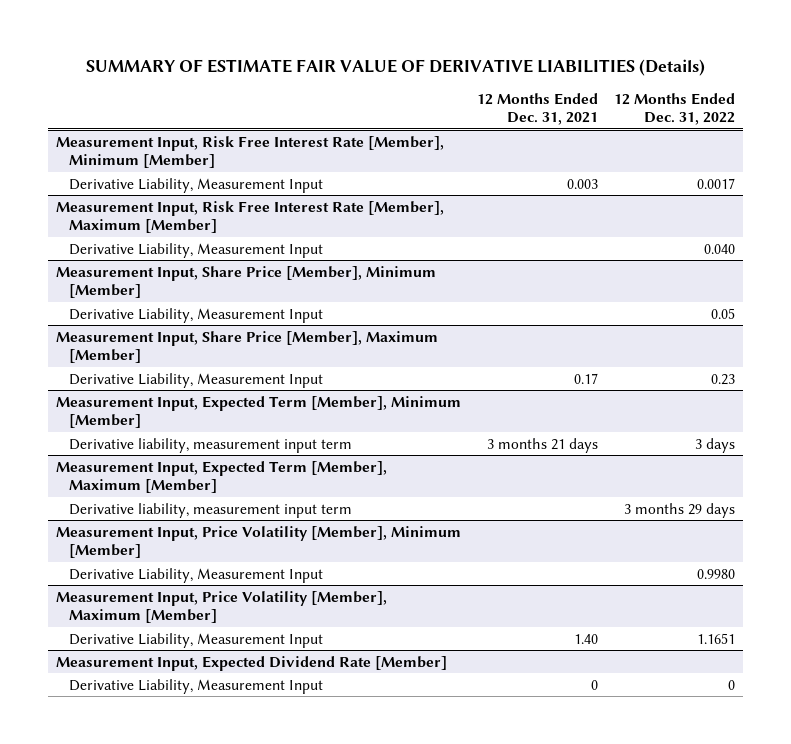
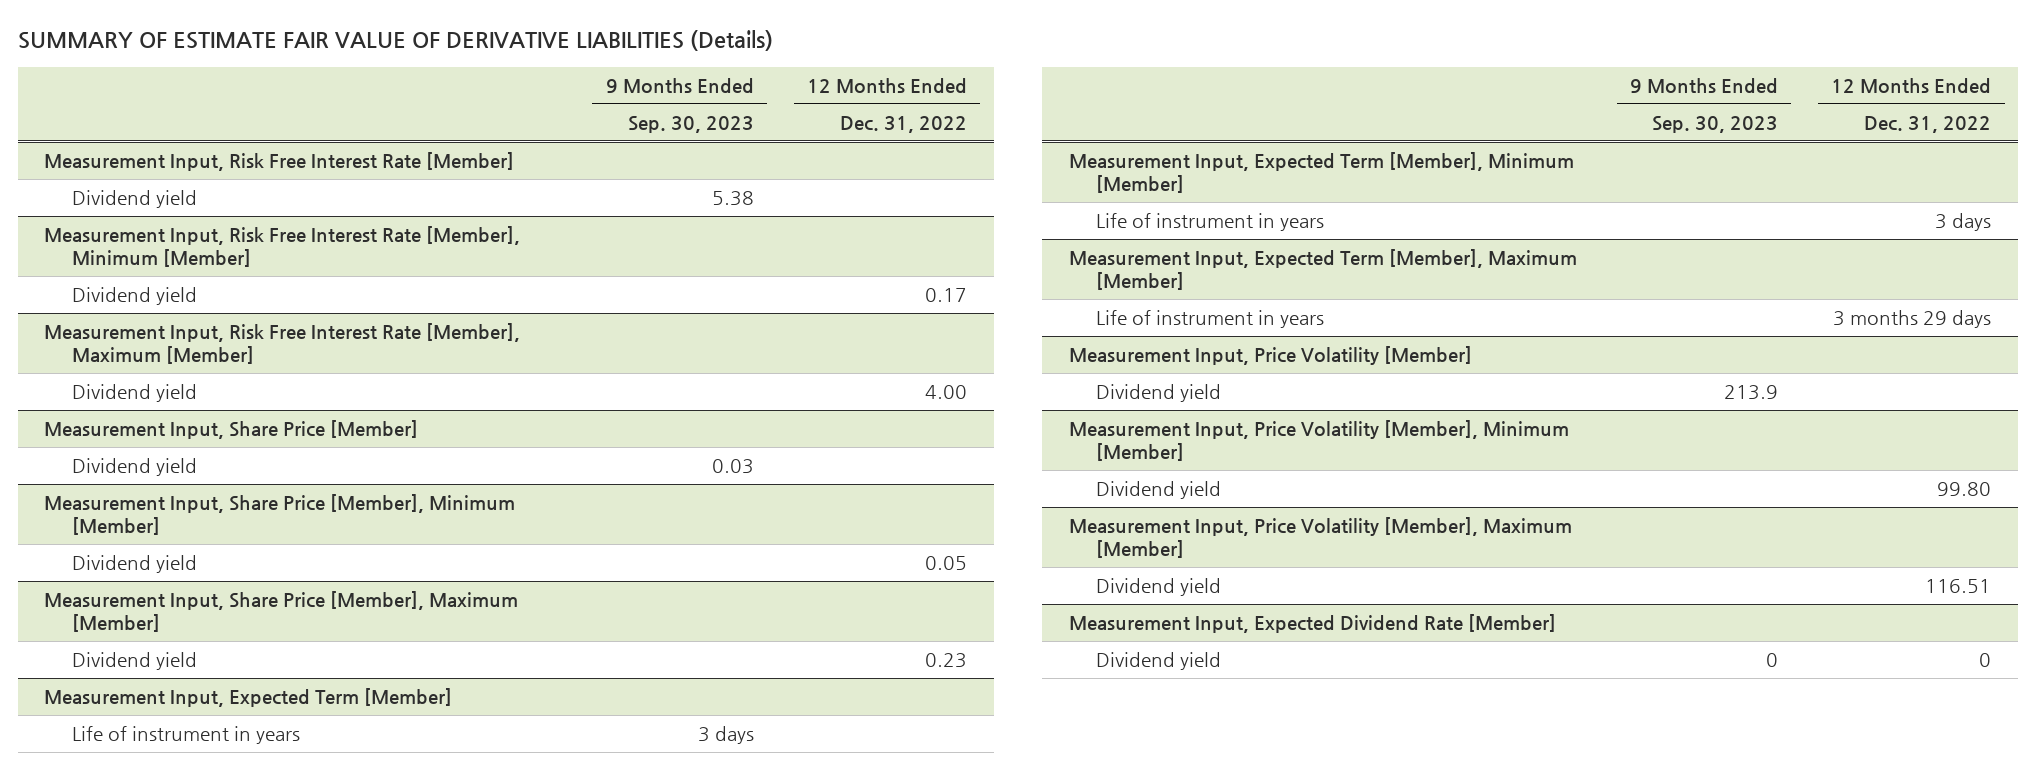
- | 12 Months Ended Dec. 31, 2021 | 12 Months Ended Dec. 31, 2022
+ | 9 Months Ended Sep. 30, 2023 | 12 Months Ended Dec. 31, 2022
+ Measurement Input, Risk Free Interest Rate [Member]
+ Dividend yield | 5.38 |
@ Measurement Input, Risk Free Interest Rate [Member], Minimum [Member]
- Derivative Liability, Measurement Input | 0.003 | 0.0017
+ Dividend yield | | 0.17
@ Measurement Input, Risk Free Interest Rate [Member], Maximum [Member]
- Derivative Liability, Measurement Input | | 0.040
+ Dividend yield | | 4.00
+ Measurement Input, Share Price [Member]
+ Dividend yield | 0.03 |
@ Measurement Input, Share Price [Member], Minimum [Member]
- Derivative Liability, Measurement Input | | 0.05
+ Dividend yield | | 0.05
@ Measurement Input, Share Price [Member], Maximum [Member]
- Derivative Liability, Measurement Input | 0.17 | 0.23
+ Dividend yield | | 0.23
+ Measurement Input, Expected Term [Member]
+ Life of instrument in years | 3 days |
@ Measurement Input, Expected Term [Member], Minimum [Member]
- Derivative liability, measurement input term | 3 months 21 days | 3 days
+ Life of instrument in years | | 3 days
@ Measurement Input, Expected Term [Member], Maximum [Member]
- Derivative liability, measurement input term | | 3 months 29 days
+ Life of instrument in years | | 3 months 29 days
+ Measurement Input, Price Volatility [Member]
+ Dividend yield | 213.9 |
@ Measurement Input, Price Volatility [Member], Minimum [Member]
- Derivative Liability, Measurement Input | | 0.9980
+ Dividend yield | | 99.80
@ Measurement Input, Price Volatility [Member], Maximum [Member]
- Derivative Liability, Measurement Input | 1.40 | 1.1651
+ Dividend yield | | 116.51
@ Measurement Input, Expected Dividend Rate [Member]
- Derivative Liability, Measurement Input | 0 | 0
+ Dividend yield | 0 | 0

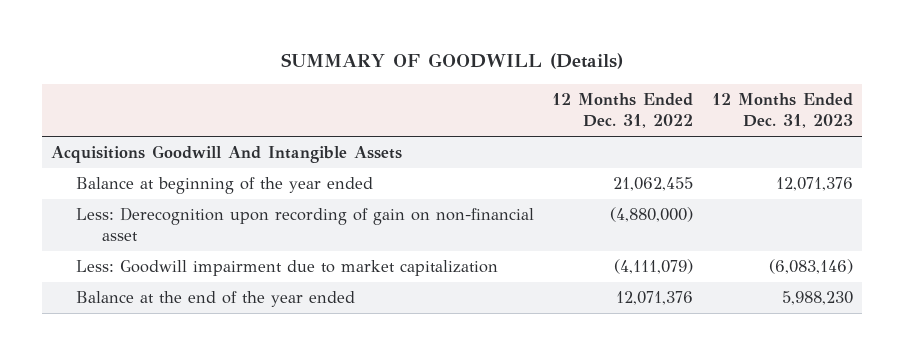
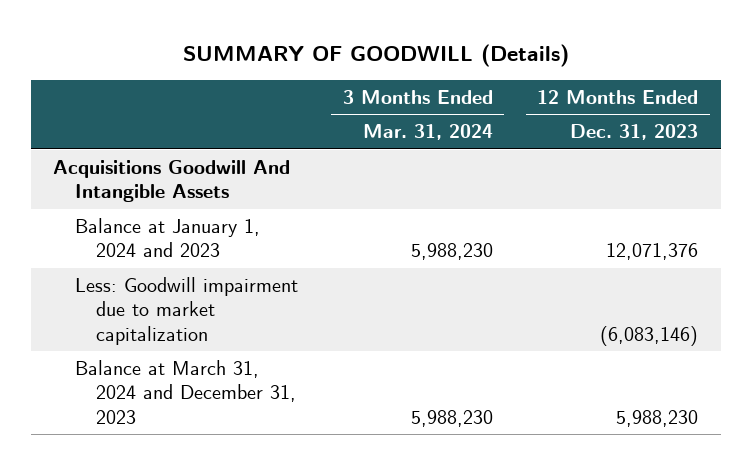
- | 12 Months Ended Dec. 31, 2022 | 12 Months Ended Dec. 31, 2023
+ | 3 Months Ended Mar. 31, 2024 | 12 Months Ended Dec. 31, 2023
- Balance at beginning of the year ended | 21,062,455 | 12,071,376
- Less: Derecognition upon recording of gain on non-financial asset | (4,880,000) |
+ Balance at January 1, 2024 and 2023 | 5,988,230 | 12,071,376
- Balance at the end of the year ended | 12,071,376 | 5,988,230
+ Balance at March 31, 2024 and December 31, 2023 | 5,988,230 | 5,988,230

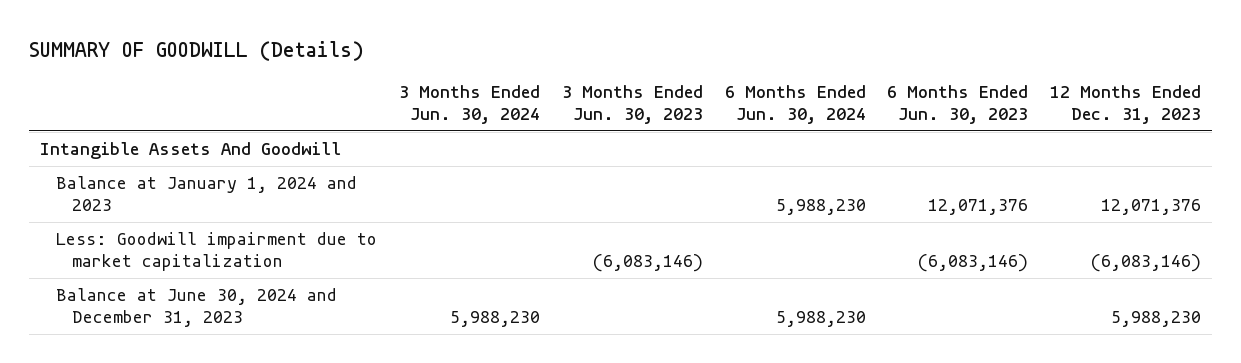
- | 3 Months Ended Mar. 31, 2024 | 12 Months Ended Dec. 31, 2023
+ | 3 Months Ended Jun. 30, 2024 | 3 Months Ended Jun. 30, 2023 | 6 Months Ended Jun. 30, 2024 | 6 Months Ended Jun. 30, 2023 | 12 Months Ended Dec. 31, 2023
- Acquisitions Goodwill And Intangible Assets
+ Intangible Assets And Goodwill
- Balance at March 31, 2024 and December 31, 2023 | 5,988,230 | 5,988,230
+ Balance at June 30, 2024 and December 31, 2023 | 5,988,230 | | 5,988,230 | | 5,988,230

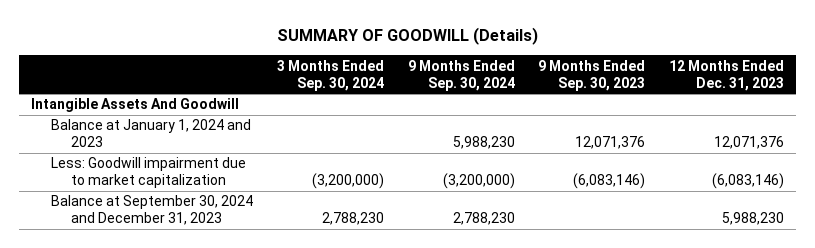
- | 3 Months Ended Jun. 30, 2024 | 3 Months Ended Jun. 30, 2023 | 6 Months Ended Jun. 30, 2024 | 6 Months Ended Jun. 30, 2023 | 12 Months Ended Dec. 31, 2023
+ | 3 Months Ended Sep. 30, 2024 | 9 Months Ended Sep. 30, 2024 | 9 Months Ended Sep. 30, 2023 | 12 Months Ended Dec. 31, 2023
- Balance at June 30, 2024 and December 31, 2023 | 5,988,230 | | 5,988,230 | | 5,988,230
+ Balance at September 30, 2024 and December 31, 2023 | 2,788,230 | 2,788,230 | | 5,988,230

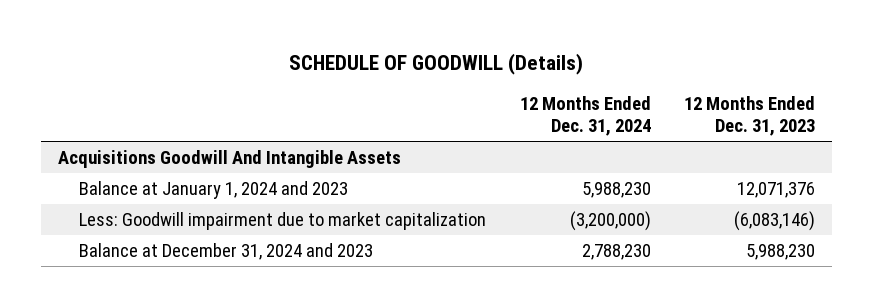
- SUMMARY OF GOODWILL (Details)
+ SCHEDULE OF GOODWILL (Details)
- | 3 Months Ended Sep. 30, 2024 | 9 Months Ended Sep. 30, 2024 | 9 Months Ended Sep. 30, 2023 | 12 Months Ended Dec. 31, 2023
+ | 12 Months Ended Dec. 31, 2024 | 12 Months Ended Dec. 31, 2023
- Intangible Assets And Goodwill
+ Acquisitions Goodwill And Intangible Assets
- Balance at September 30, 2024 and December 31, 2023 | 2,788,230 | 2,788,230 | | 5,988,230
+ Balance at December 31, 2024 and 2023 | 2,788,230 | 5,988,230

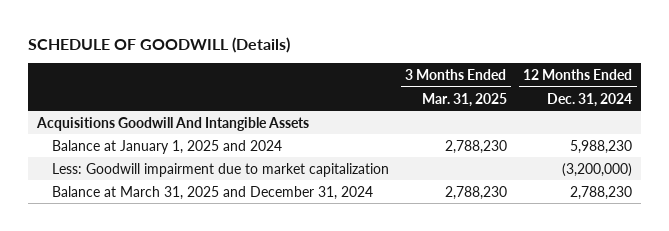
- | 12 Months Ended Dec. 31, 2024 | 12 Months Ended Dec. 31, 2023
+ | 3 Months Ended Mar. 31, 2025 | 12 Months Ended Dec. 31, 2024
- Balance at January 1, 2024 and 2023 | 5,988,230 | 12,071,376
+ Balance at January 1, 2025 and 2024 | 2,788,230 | 5,988,230
- Balance at December 31, 2024 and 2023 | 2,788,230 | 5,988,230
+ Balance at March 31, 2025 and December 31, 2024 | 2,788,230 | 2,788,230

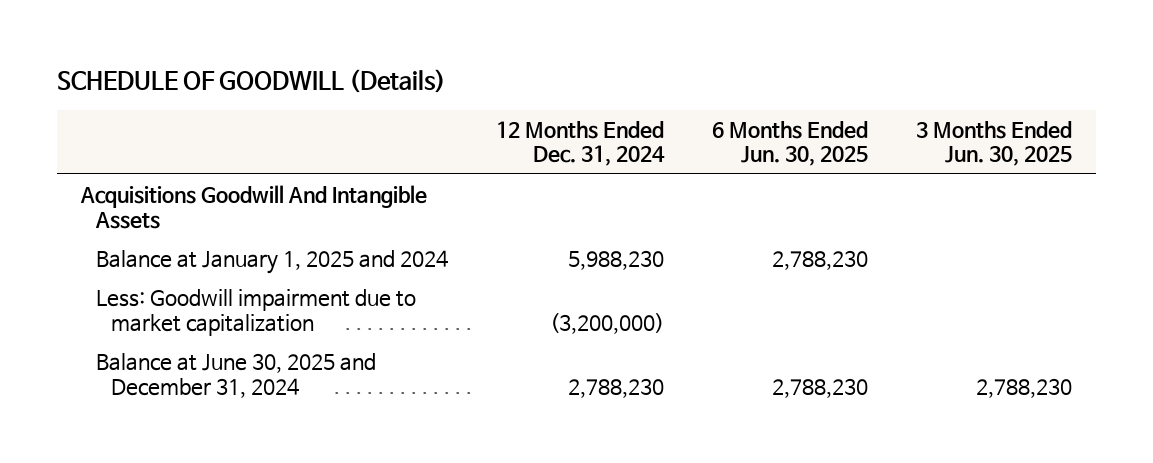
- | 3 Months Ended Mar. 31, 2025 | 12 Months Ended Dec. 31, 2024
+ | 12 Months Ended Dec. 31, 2024 | 6 Months Ended Jun. 30, 2025 | 3 Months Ended Jun. 30, 2025
- Balance at March 31, 2025 and December 31, 2024 | 2,788,230 | 2,788,230
+ Balance at June 30, 2025 and December 31, 2024 | 2,788,230 | 2,788,230 | 2,788,230

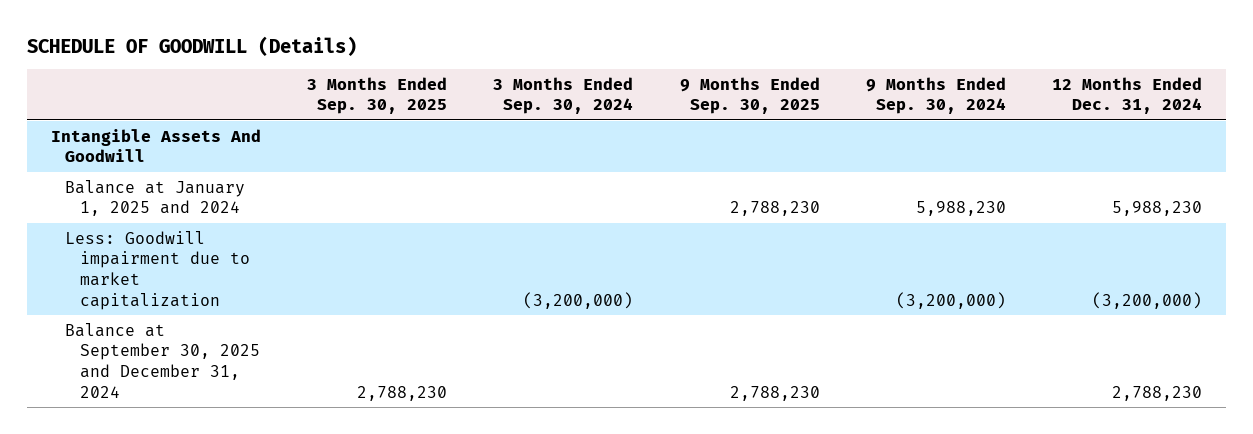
- | 12 Months Ended Dec. 31, 2024 | 6 Months Ended Jun. 30, 2025 | 3 Months Ended Jun. 30, 2025
+ | 3 Months Ended Sep. 30, 2025 | 3 Months Ended Sep. 30, 2024 | 9 Months Ended Sep. 30, 2025 | 9 Months Ended Sep. 30, 2024 | 12 Months Ended Dec. 31, 2024
- Acquisitions Goodwill And Intangible Assets
+ Intangible Assets And Goodwill
- Balance at June 30, 2025 and December 31, 2024 | 2,788,230 | 2,788,230 | 2,788,230
+ Balance at September 30, 2025 and December 31, 2024 | 2,788,230 | | 2,788,230 | | 2,788,230

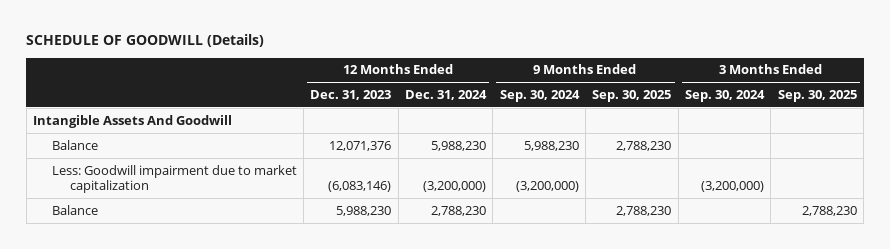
- | 3 Months Ended Sep. 30, 2025 | 3 Months Ended Sep. 30, 2024 | 9 Months Ended Sep. 30, 2025 | 9 Months Ended Sep. 30, 2024 | 12 Months Ended Dec. 31, 2024
+ | 12 Months Ended Dec. 31, 2023 | 12 Months Ended Dec. 31, 2024 | 9 Months Ended Sep. 30, 2024 | 9 Months Ended Sep. 30, 2025 | 3 Months Ended Sep. 30, 2024 | 3 Months Ended Sep. 30, 2025
- Balance at January 1, 2025 and 2024 | | | 2,788,230 | 5,988,230 | 5,988,230
+ Balance | 12,071,376 | 5,988,230 | 5,988,230 | 2,788,230 | |
- Balance at September 30, 2025 and December 31, 2024 | 2,788,230 | | 2,788,230 | | 2,788,230
+ Balance | 5,988,230 | 2,788,230 | | 2,788,230 | | 2,788,230

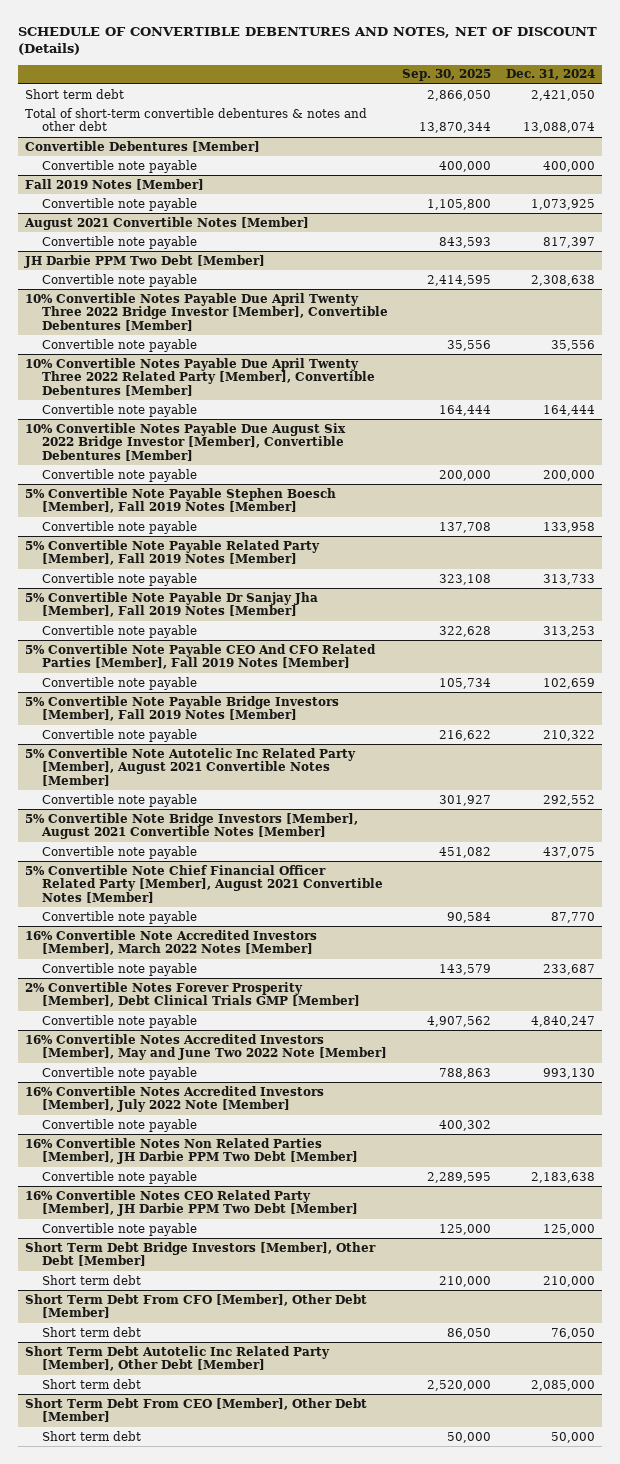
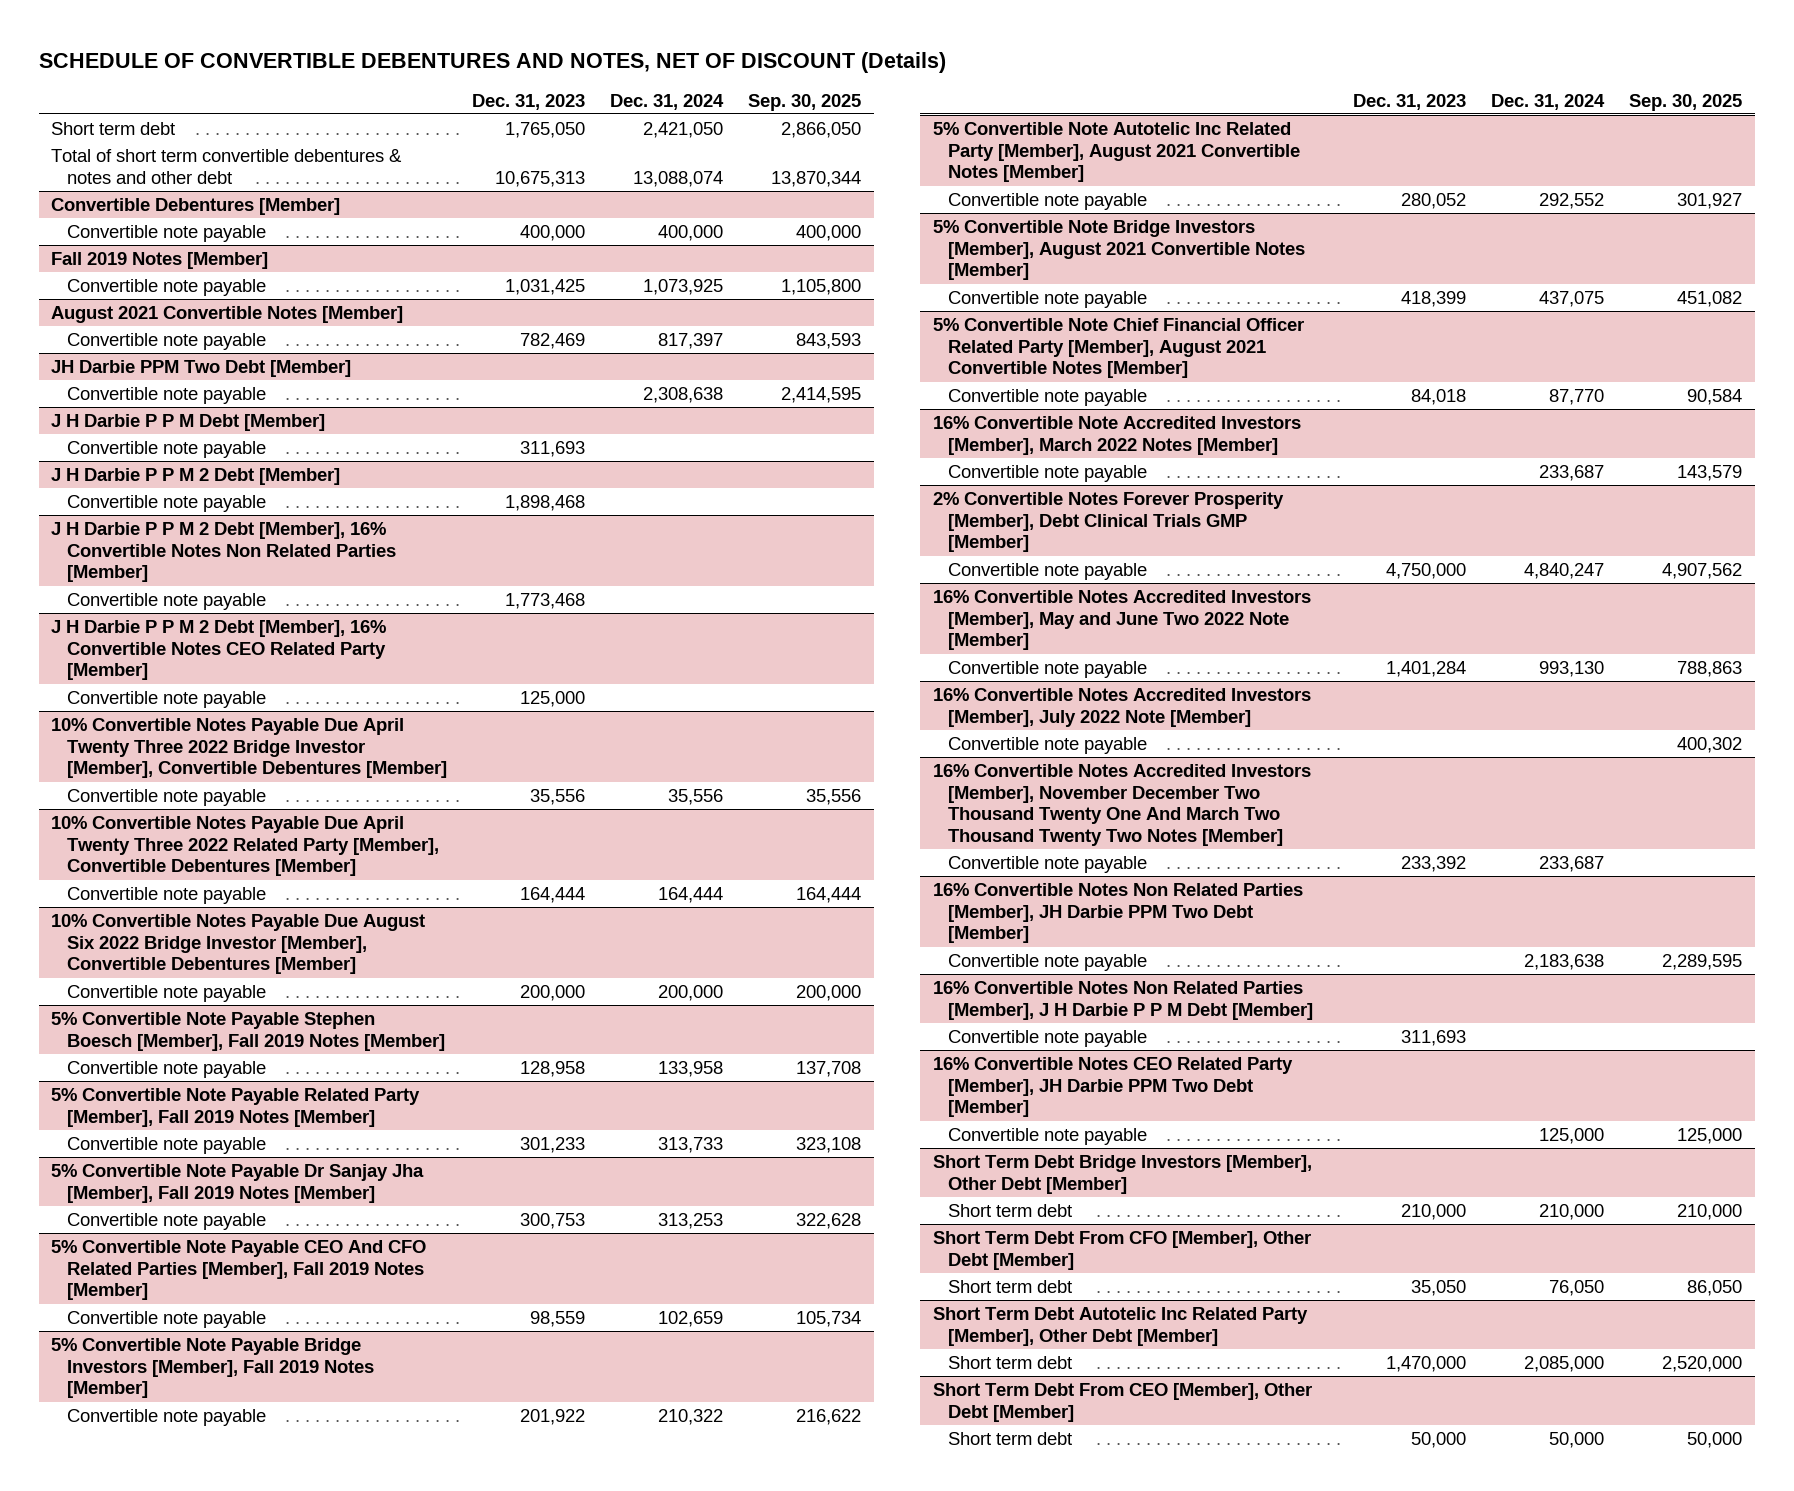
- | Sep. 30, 2025 | Dec. 31, 2024
+ | Dec. 31, 2023 | Dec. 31, 2024 | Sep. 30, 2025
- Total of short-term convertible debentures & notes and other debt | 13,870,344 | 13,088,074
+ Total of short term convertible debentures & notes and other debt | 10,675,313 | 13,088,074 | 13,870,344
+ J H Darbie P P M Debt [Member]
+ Convertible note payable | 311,693 | |
+ J H Darbie P P M 2 Debt [Member]
+ Convertible note payable | 1,898,468 | |
+ J H Darbie P P M 2 Debt [Member], 16% Convertible Notes Non Related Parties [Member]
+ Convertible note payable | 1,773,468 | |
+ J H Darbie P P M 2 Debt [Member], 16% Convertible Notes CEO Related Party [Member]
+ Convertible note payable | 125,000 | |
+ 16% Convertible Notes Accredited Investors [Member], November December Two Thousand Twenty One And March Two Thousand Twenty Two Notes [Member]
+ Convertible note payable | 233,392 | 233,687 |
+ 16% Convertible Notes Non Related Parties [Member], J H Darbie P P M Debt [Member]
+ Convertible note payable | 311,693 | |

